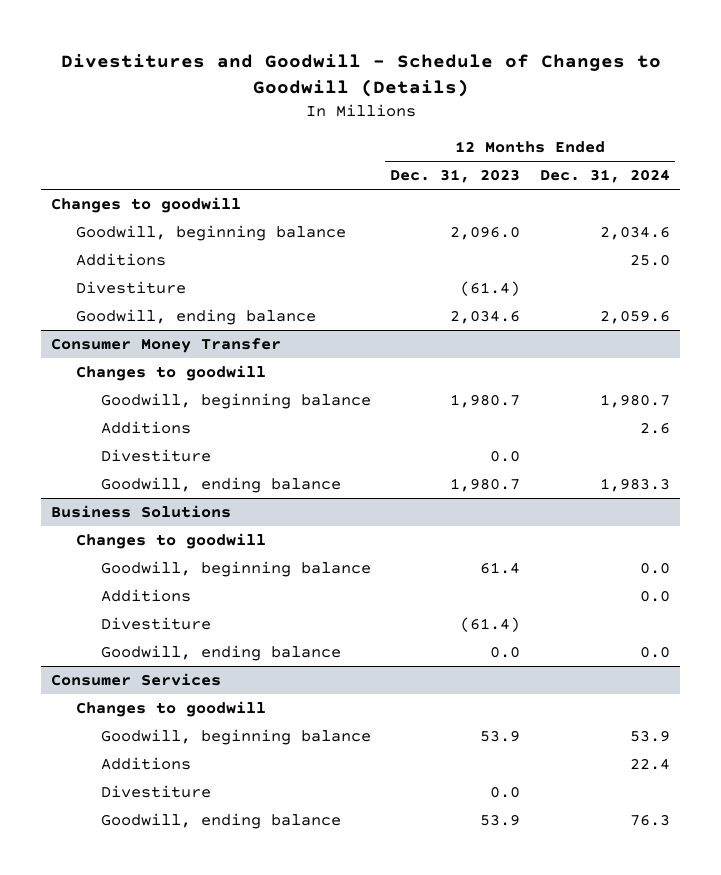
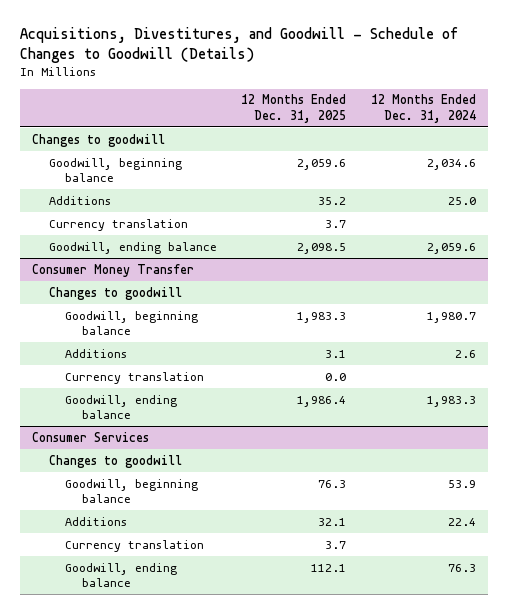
- Divestitures and Goodwill - Schedule of Changes to Goodwill (Details)
+ Acquisitions, Divestitures, and Goodwill - Schedule of Changes to Goodwill (Details)
- | 12 Months Ended Dec. 31, 2023 | 12 Months Ended Dec. 31, 2024
+ | 12 Months Ended Dec. 31, 2025 | 12 Months Ended Dec. 31, 2024
- Divestiture | (61.4) |
+ Currency translation | 3.7 |
@ Consumer Money Transfer
- Divestiture | 0.0 |
+ Currency translation | 0.0 |
- Business Solutions
- Changes to goodwill
- Goodwill, beginning balance | 61.4 | 0.0
- Additions | | 0.0
- Divestiture | (61.4) |
- Goodwill, ending balance | 0.0 | 0.0
@ Consumer Services
- Divestiture | 0.0 |
+ Currency translation | 3.7 |

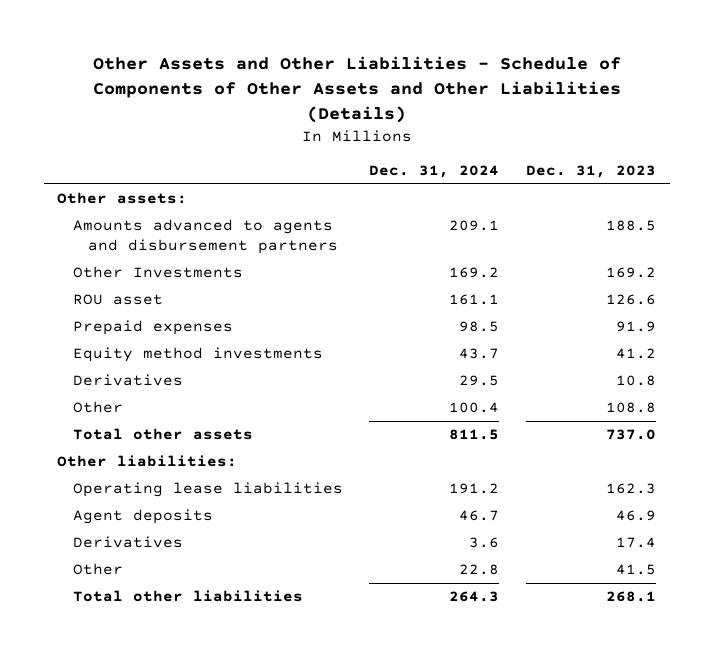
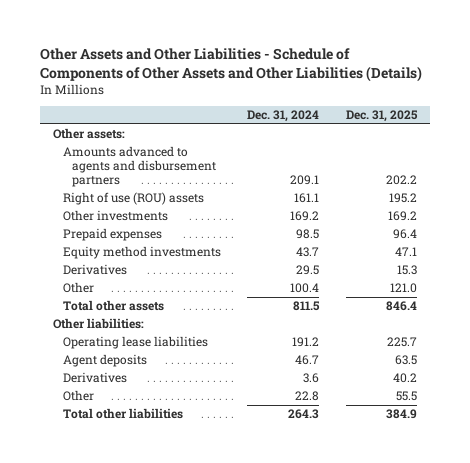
- | Dec. 31, 2024 | Dec. 31, 2023
+ | Dec. 31, 2024 | Dec. 31, 2025
- Other Investments | 169.2 | 169.2
- ROU asset | 161.1 | 126.6
+ Right of use (ROU) assets | 161.1 | 195.2
+ Other investments | 169.2 | 169.2

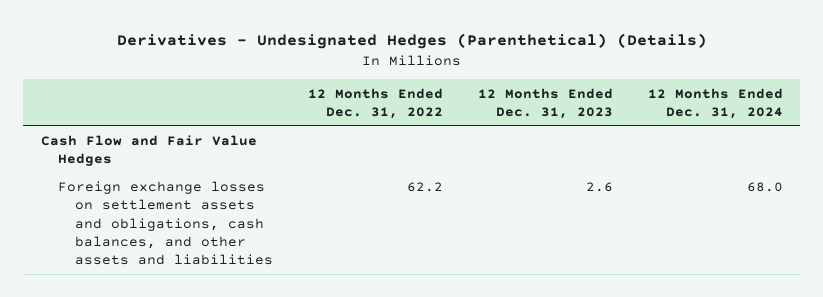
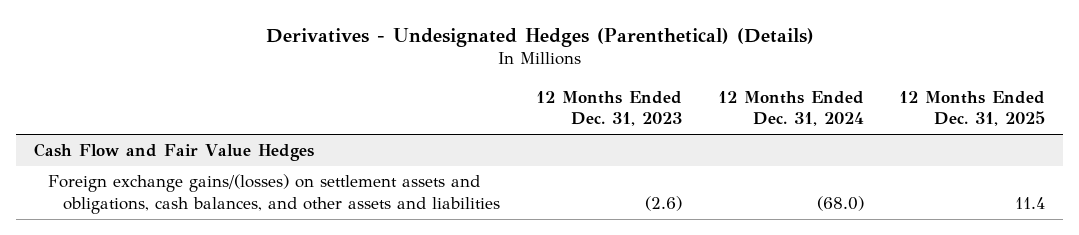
- | 12 Months Ended Dec. 31, 2022 | 12 Months Ended Dec. 31, 2023 | 12 Months Ended Dec. 31, 2024
+ | 12 Months Ended Dec. 31, 2023 | 12 Months Ended Dec. 31, 2024 | 12 Months Ended Dec. 31, 2025
- Foreign exchange losses on settlement assets and obligations, cash balances, and other assets and liabilities | 62.2 | 2.6 | 68.0
+ Foreign exchange gains/(losses) on settlement assets and obligations, cash balances, and other assets and liabilities | (2.6) | (68.0) | 11.4

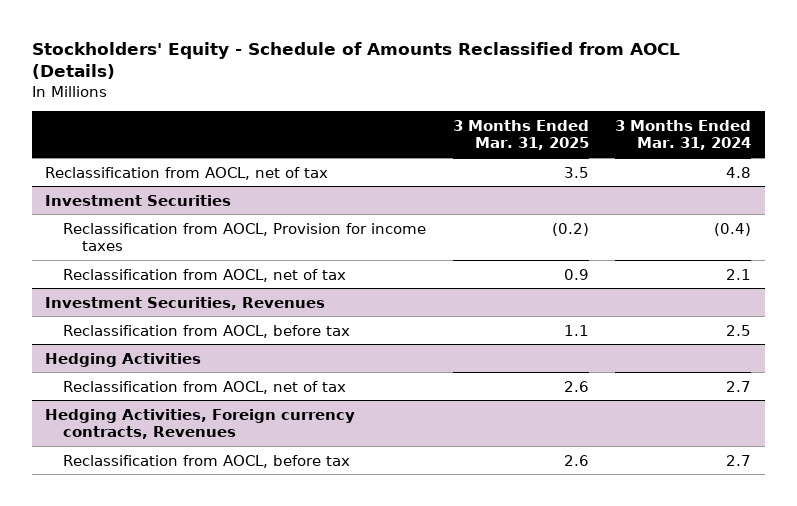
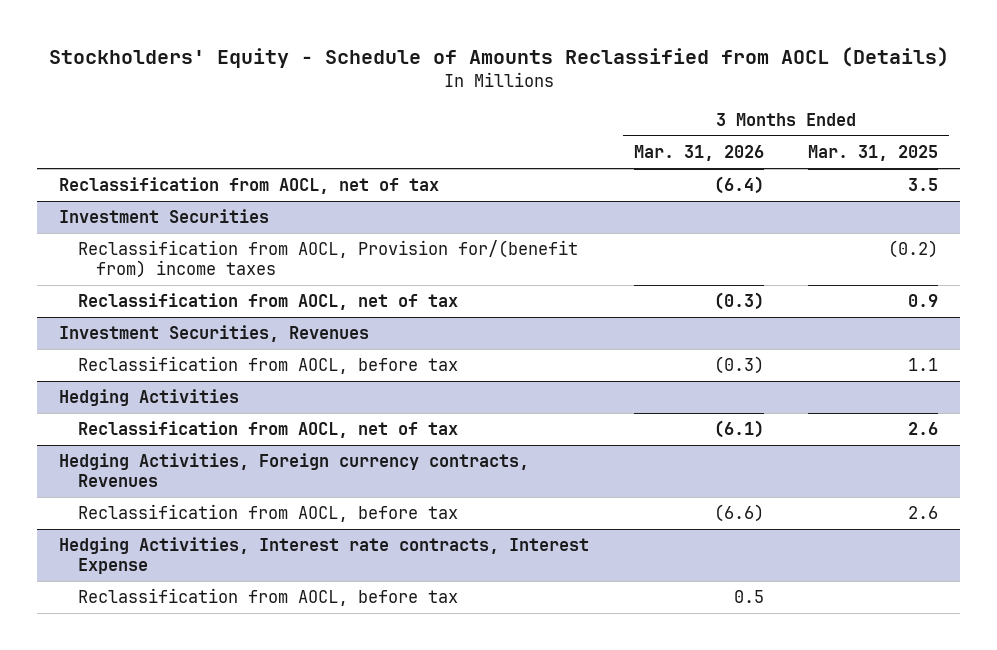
- | 3 Months Ended Mar. 31, 2025 | 3 Months Ended Mar. 31, 2024
+ | 3 Months Ended Mar. 31, 2026 | 3 Months Ended Mar. 31, 2025
@ Investment Securities
- Reclassification from AOCL, Provision for income taxes | (0.2) | (0.4)
+ Reclassification from AOCL, Provision for/(benefit from) income taxes | | (0.2)
+ Hedging Activities, Interest rate contracts, Interest Expense
+ Reclassification from AOCL, before tax | 0.5 |

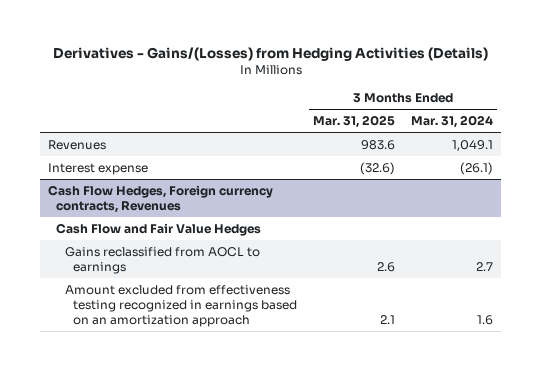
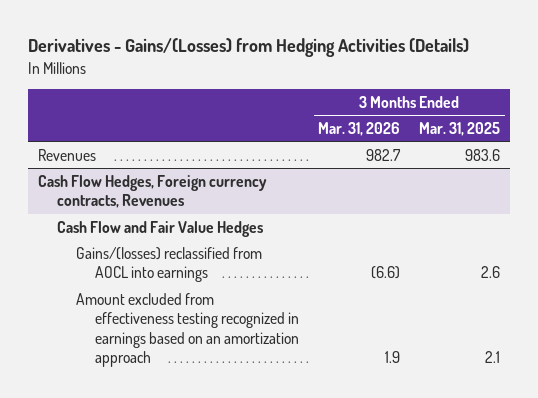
- | 3 Months Ended Mar. 31, 2025 | 3 Months Ended Mar. 31, 2024
+ | 3 Months Ended Mar. 31, 2026 | 3 Months Ended Mar. 31, 2025
- Interest expense | (32.6) | (26.1)
@ Cash Flow Hedges, Foreign currency contracts, Revenues
- Gains reclassified from AOCL to earnings | 2.6 | 2.7
+ Gains/(losses) reclassified from AOCL into earnings | (6.6) | 2.6

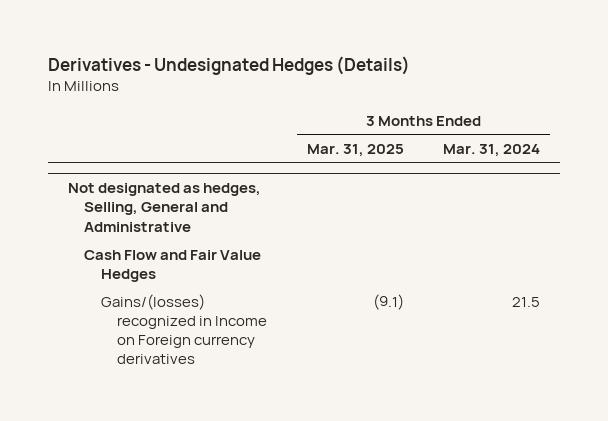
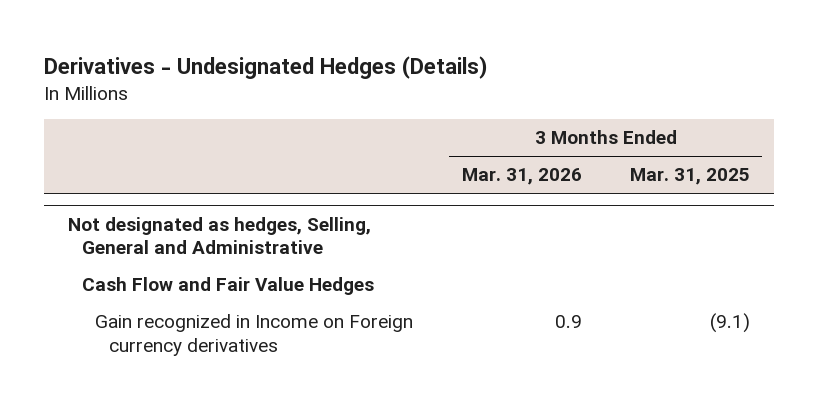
- | 3 Months Ended Mar. 31, 2025 | 3 Months Ended Mar. 31, 2024
+ | 3 Months Ended Mar. 31, 2026 | 3 Months Ended Mar. 31, 2025
@ Not designated as hedges, Selling, General and Administrative
- Gains/(losses) recognized in Income on Foreign currency derivatives | (9.1) | 21.5
+ Gain recognized in Income on Foreign currency derivatives | 0.9 | (9.1)

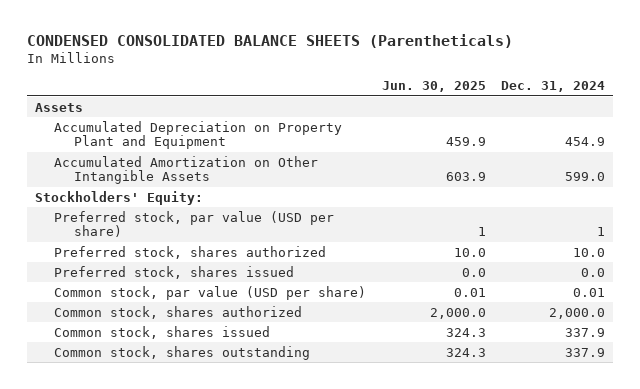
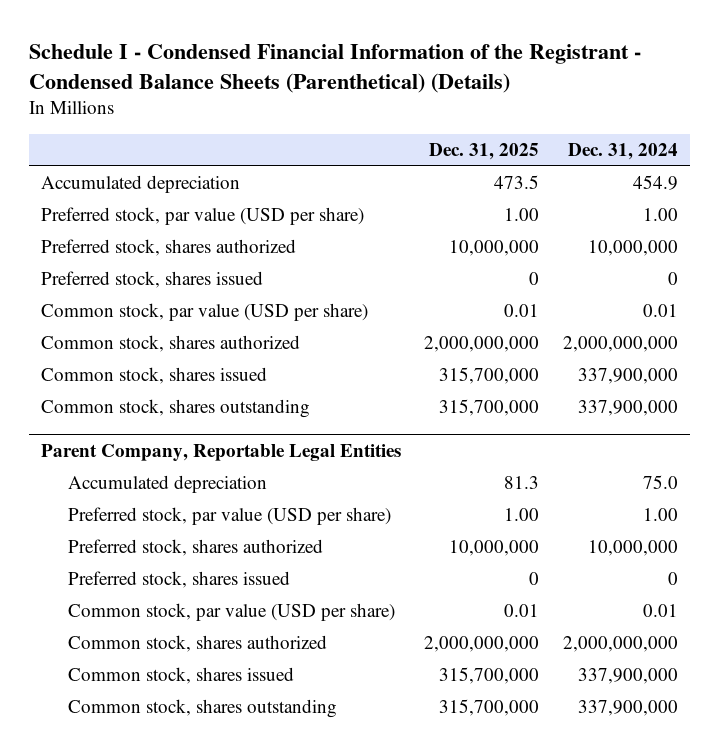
- CONDENSED CONSOLIDATED BALANCE SHEETS (Parentheticals)
+ Schedule I - Condensed Financial Information of the Registrant - Condensed Balance Sheets (Parenthetical) (Details)
- | Jun. 30, 2025 | Dec. 31, 2024
+ | Dec. 31, 2025 | Dec. 31, 2024
- Assets
- Accumulated Depreciation on Property Plant and Equipment | 459.9 | 454.9
- Accumulated Amortization on Other Intangible Assets | 603.9 | 599.0
- Stockholders' Equity:
- Preferred stock, par value (USD per share) | 1 | 1
- Preferred stock, shares authorized | 10.0 | 10.0
- Preferred stock, shares issued | 0.0 | 0.0
+ Accumulated depreciation | 473.5 | 454.9
+ Preferred stock, par value (USD per share) | 1.00 | 1.00
+ Preferred stock, shares authorized | 10,000,000 | 10,000,000
+ Preferred stock, shares issued | 0 | 0
- Common stock, shares authorized | 2,000.0 | 2,000.0
- Common stock, shares issued | 324.3 | 337.9
- Common stock, shares outstanding | 324.3 | 337.9
+ Common stock, shares authorized | 2,000,000,000 | 2,000,000,000
+ Common stock, shares issued | 315,700,000 | 337,900,000
+ Common stock, shares outstanding | 315,700,000 | 337,900,000
+ Parent Company, Reportable Legal Entities
+ Accumulated depreciation | 81.3 | 75.0
+ Preferred stock, par value (USD per share) | 1.00 | 1.00
+ Preferred stock, shares authorized | 10,000,000 | 10,000,000
+ Preferred stock, shares issued | 0 | 0
+ Common stock, par value (USD per share) | 0.01 | 0.01
+ Common stock, shares authorized | 2,000,000,000 | 2,000,000,000
+ Common stock, shares issued | 315,700,000 | 337,900,000
+ Common stock, shares outstanding | 315,700,000 | 337,900,000

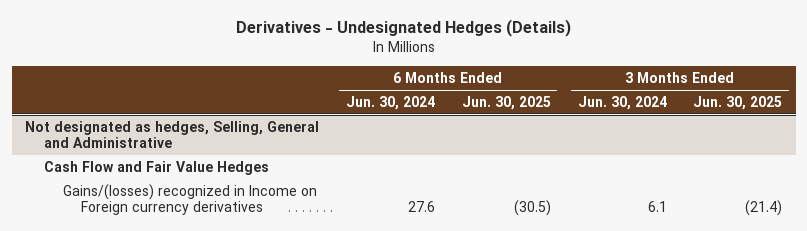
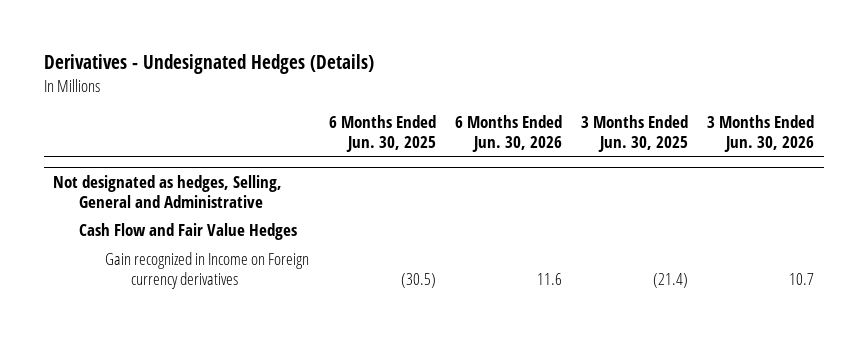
- | 6 Months Ended Jun. 30, 2024 | 6 Months Ended Jun. 30, 2025 | 3 Months Ended Jun. 30, 2024 | 3 Months Ended Jun. 30, 2025
+ | 6 Months Ended Jun. 30, 2025 | 6 Months Ended Jun. 30, 2026 | 3 Months Ended Jun. 30, 2025 | 3 Months Ended Jun. 30, 2026
@ Not designated as hedges, Selling, General and Administrative
- Gains/(losses) recognized in Income on Foreign currency derivatives | 27.6 | (30.5) | 6.1 | (21.4)
+ Gain recognized in Income on Foreign currency derivatives | (30.5) | 11.6 | (21.4) | 10.7

